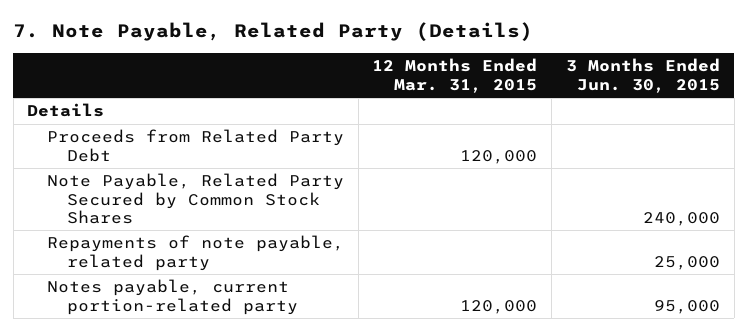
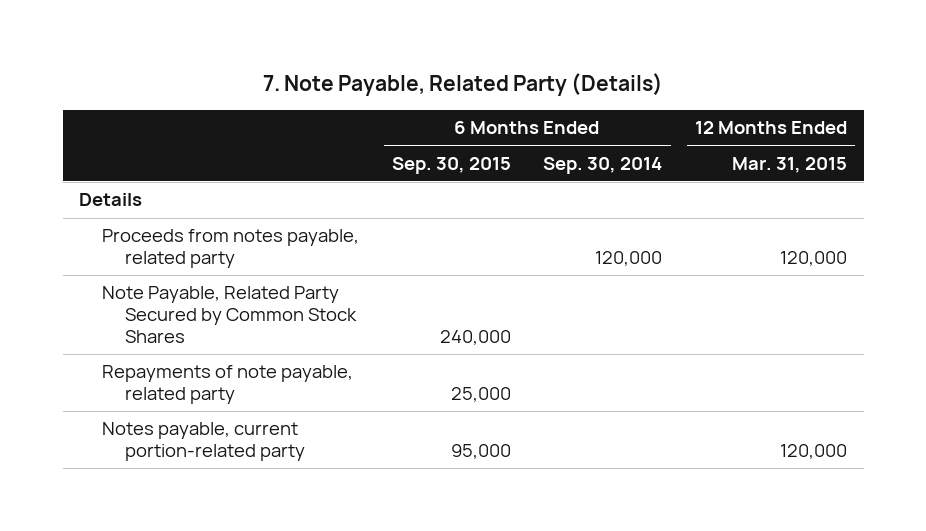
- | 12 Months Ended Mar. 31, 2015 | 3 Months Ended Jun. 30, 2015
+ | 6 Months Ended Sep. 30, 2015 | 6 Months Ended Sep. 30, 2014 | 12 Months Ended Mar. 31, 2015
- Proceeds from Related Party Debt | 120,000 |
+ Proceeds from notes payable, related party | | 120,000 | 120,000

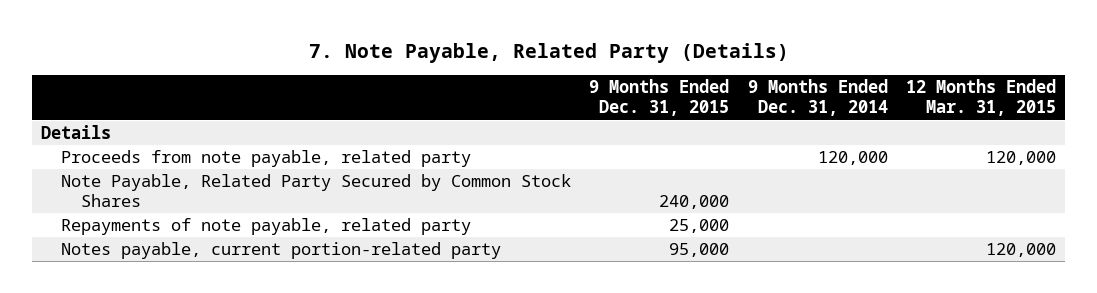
- | 6 Months Ended Sep. 30, 2015 | 6 Months Ended Sep. 30, 2014 | 12 Months Ended Mar. 31, 2015
+ | 9 Months Ended Dec. 31, 2015 | 9 Months Ended Dec. 31, 2014 | 12 Months Ended Mar. 31, 2015
- Proceeds from notes payable, related party | | 120,000 | 120,000
+ Proceeds from note payable, related party | | 120,000 | 120,000

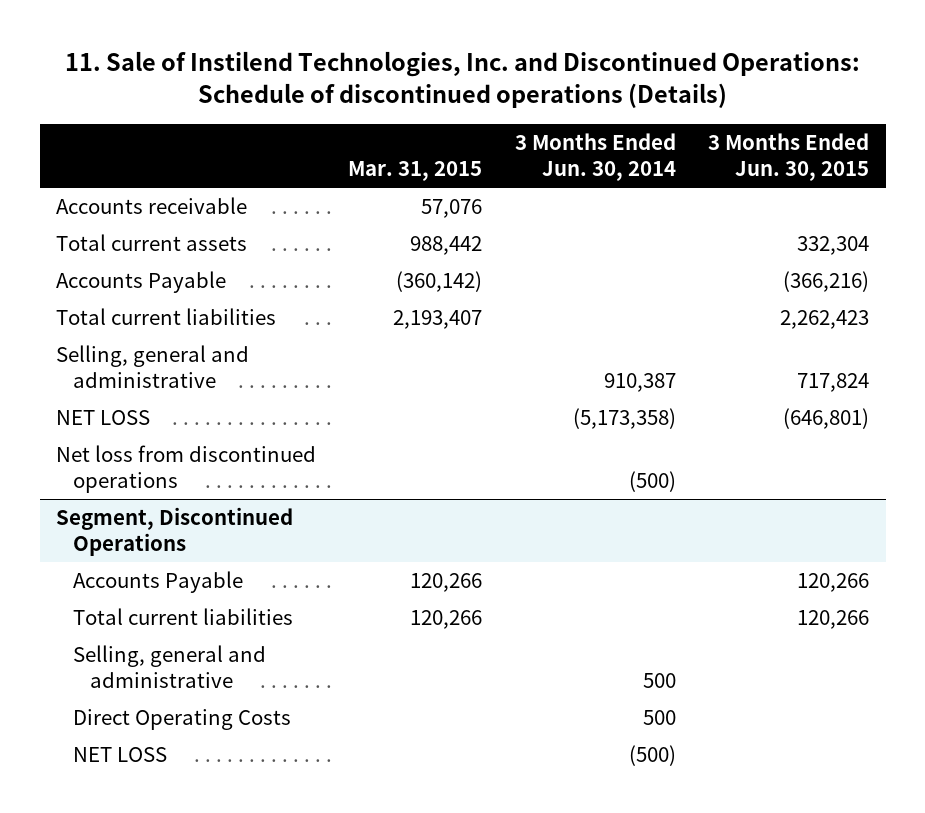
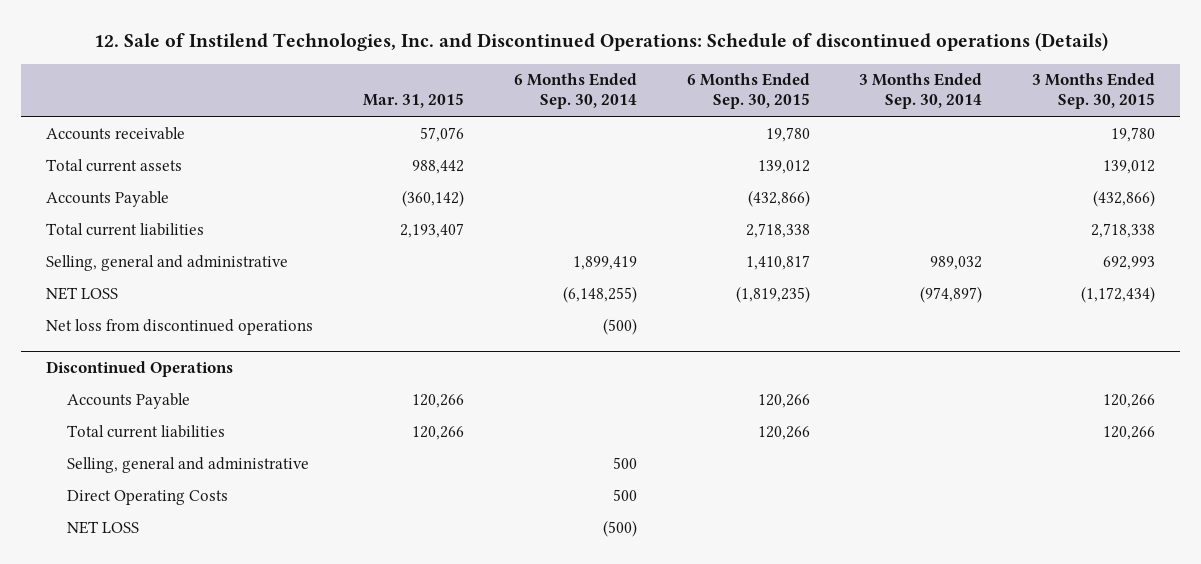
- 11. Sale of Instilend Technologies, Inc. and Discontinued Operations: Schedule of discontinued operations (Details)
+ 12. Sale of Instilend Technologies, Inc. and Discontinued Operations: Schedule of discontinued operations (Details)
- | Mar. 31, 2015 | 3 Months Ended Jun. 30, 2014 | 3 Months Ended Jun. 30, 2015
+ | Mar. 31, 2015 | 6 Months Ended Sep. 30, 2014 | 6 Months Ended Sep. 30, 2015 | 3 Months Ended Sep. 30, 2014 | 3 Months Ended Sep. 30, 2015
- Segment, Discontinued Operations
+ Discontinued Operations

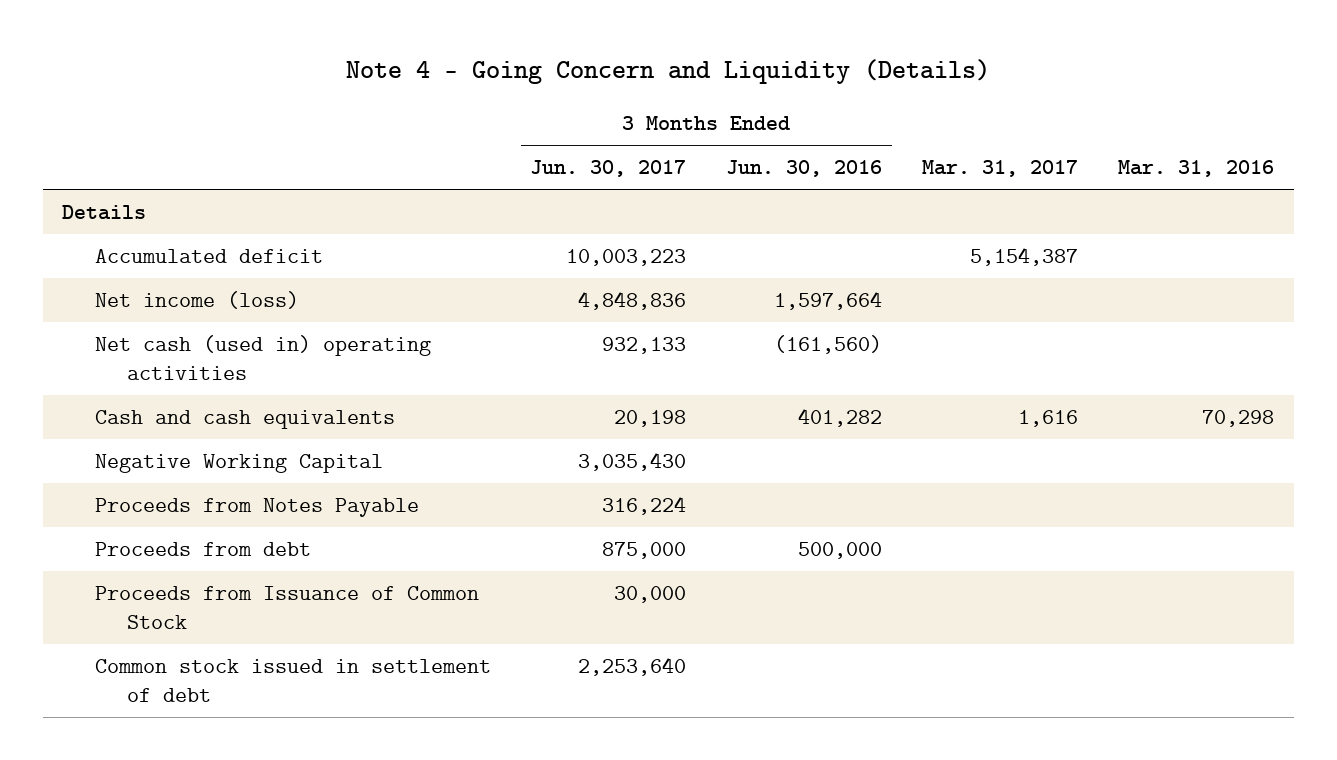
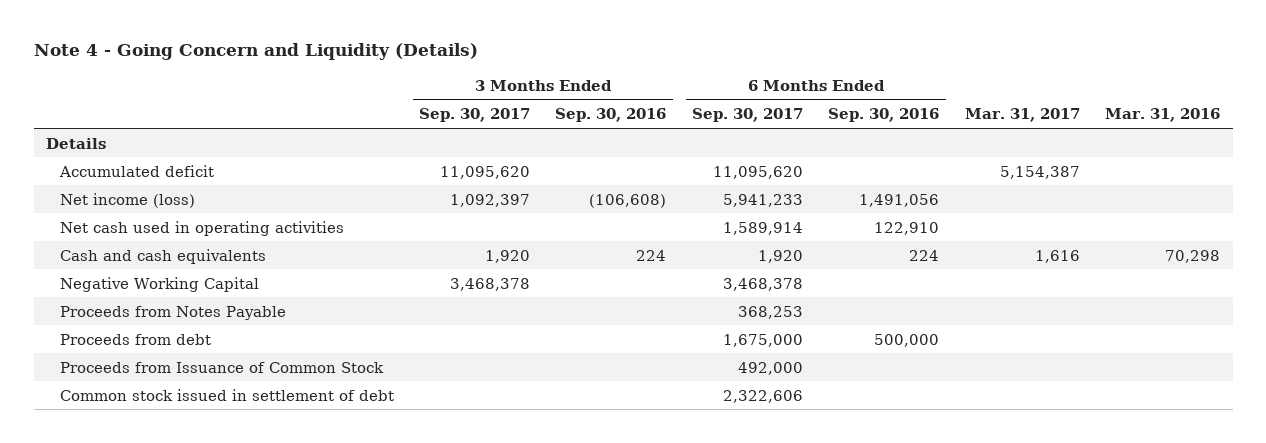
- | 3 Months Ended Jun. 30, 2017 | 3 Months Ended Jun. 30, 2016 | Mar. 31, 2017 | Mar. 31, 2016
+ | 3 Months Ended Sep. 30, 2017 | 3 Months Ended Sep. 30, 2016 | 6 Months Ended Sep. 30, 2017 | 6 Months Ended Sep. 30, 2016 | Mar. 31, 2017 | Mar. 31, 2016
- Net cash (used in) operating activities | 932,133 | (161,560) | |
+ Net cash used in operating activities | | | 1,589,914 | 122,910 | |

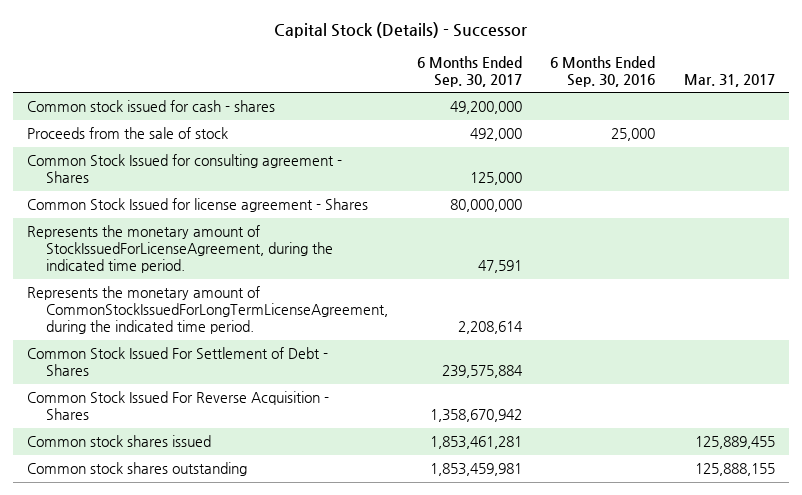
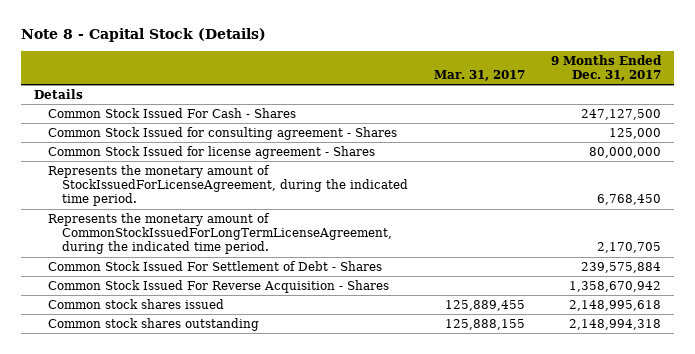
- Capital Stock (Details) - Successor
+ Note 8 - Capital Stock (Details)
- | 6 Months Ended Sep. 30, 2017 | 6 Months Ended Sep. 30, 2016 | Mar. 31, 2017
+ | Mar. 31, 2017 | 9 Months Ended Dec. 31, 2017
- Common stock issued for cash - shares | 49,200,000 | |
- Proceeds from the sale of stock | 492,000 | 25,000 |
+ Details
+ Common Stock Issued For Cash - Shares | | 247,127,500

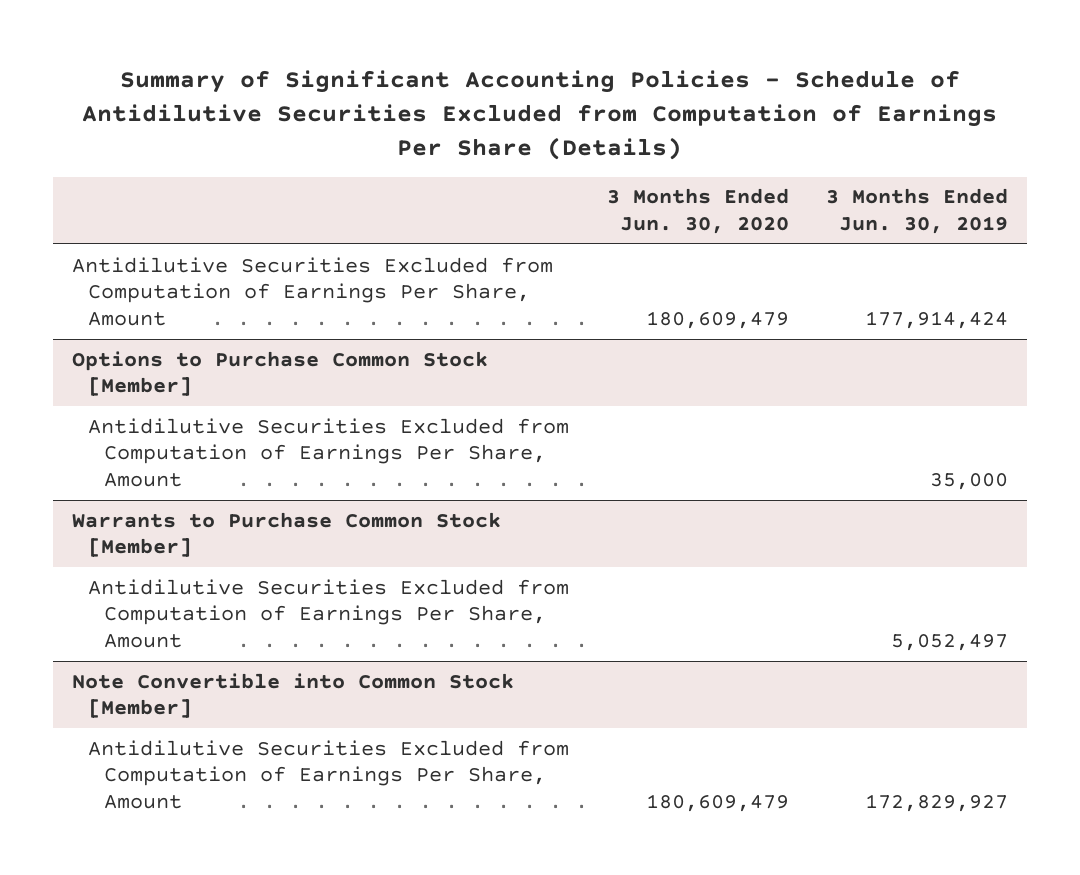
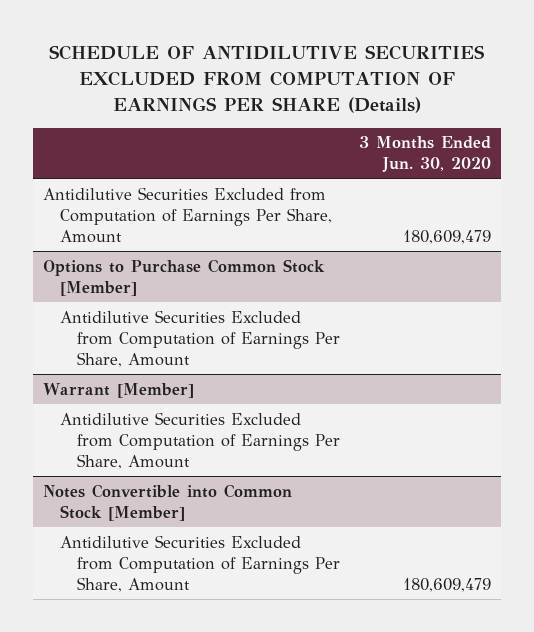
- Summary of Significant Accounting Policies - Schedule of Antidilutive Securities Excluded from Computation of Earnings Per Share (Details)
+ SCHEDULE OF ANTIDILUTIVE SECURITIES EXCLUDED FROM COMPUTATION OF EARNINGS PER SHARE (Details)
- | 3 Months Ended Jun. 30, 2020 | 3 Months Ended Jun. 30, 2019
+ | 3 Months Ended Jun. 30, 2020
- Warrants to Purchase Common Stock [Member]
+ Warrant [Member]
- Note Convertible into Common Stock [Member]
+ Notes Convertible into Common Stock [Member]

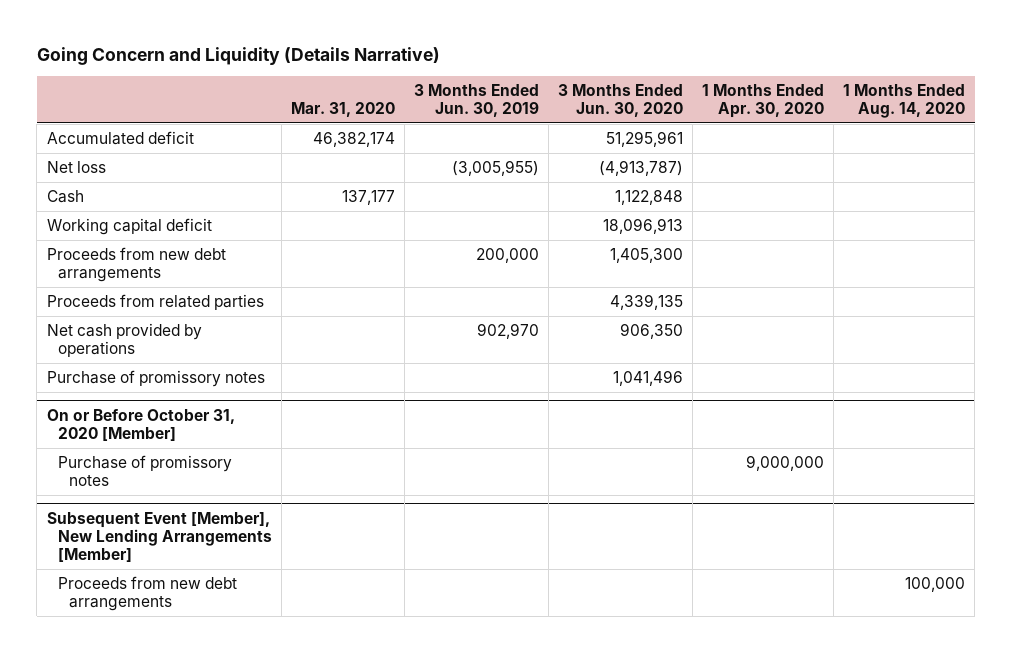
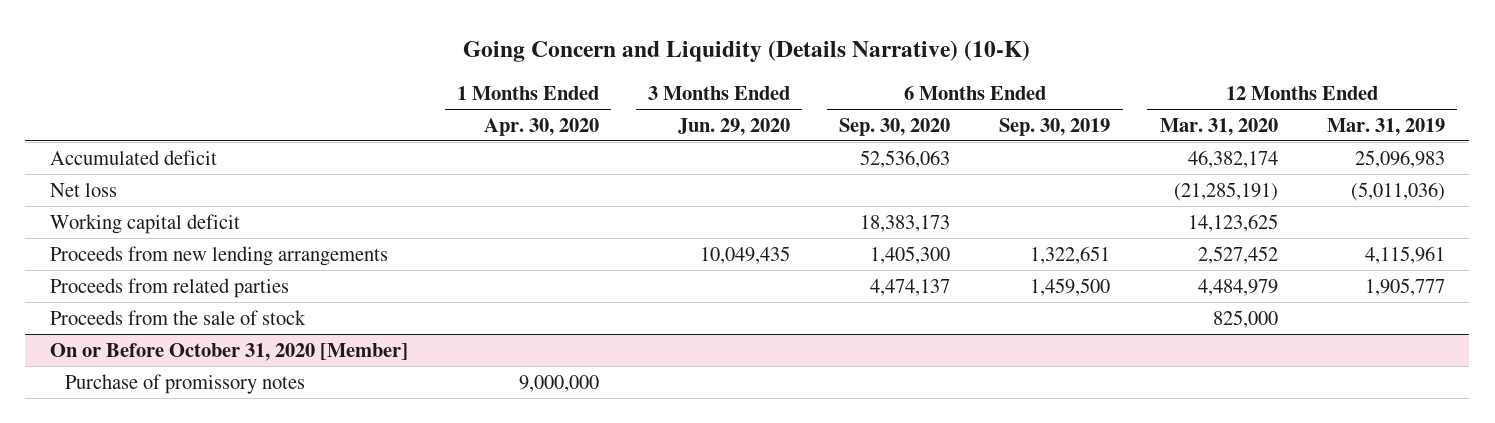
- Going Concern and Liquidity (Details Narrative)
+ Going Concern and Liquidity (Details Narrative) (10-K)
- | Mar. 31, 2020 | 3 Months Ended Jun. 30, 2019 | 3 Months Ended Jun. 30, 2020 | 1 Months Ended Apr. 30, 2020 | 1 Months Ended Aug. 14, 2020
+ | 1 Months Ended Apr. 30, 2020 | 3 Months Ended Jun. 29, 2020 | 6 Months Ended Sep. 30, 2020 | 6 Months Ended Sep. 30, 2019 | 12 Months Ended Mar. 31, 2020 | 12 Months Ended Mar. 31, 2019
- Cash | 137,177 | | 1,122,848 | |
- Proceeds from new debt arrangements | | 200,000 | 1,405,300 | |
+ Proceeds from new lending arrangements | | 10,049,435 | 1,405,300 | 1,322,651 | 2,527,452 | 4,115,961
- Net cash provided by operations | | 902,970 | 906,350 | |
- Purchase of promissory notes | | | 1,041,496 | |
+ Proceeds from the sale of stock | | | | | 825,000 |
- Subsequent Event [Member], New Lending Arrangements [Member]
- Proceeds from new debt arrangements | | | | | 100,000

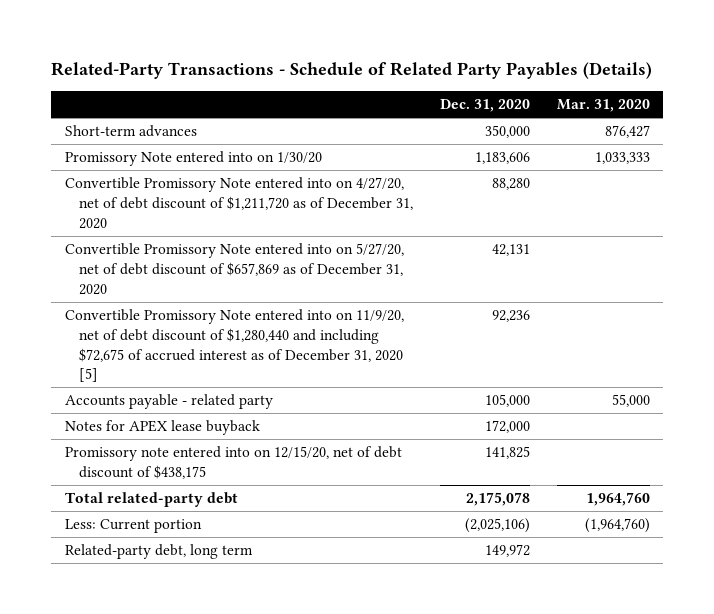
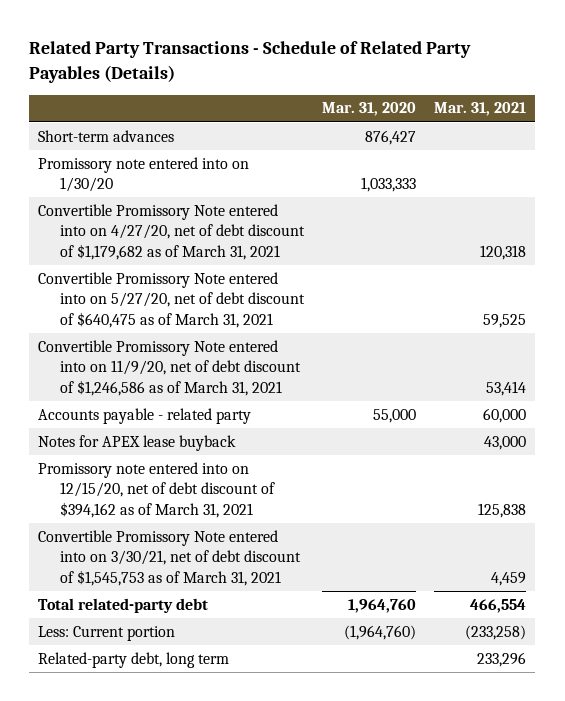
- Related-Party Transactions - Schedule of Related Party Payables (Details)
+ Related Party Transactions - Schedule of Related Party Payables (Details)
- | Dec. 31, 2020 | Mar. 31, 2020
+ | Mar. 31, 2020 | Mar. 31, 2021
- Promissory Note entered into on 1/30/20 | 1,183,606 | 1,033,333
- Convertible Promissory Note entered into on 4/27/20, net of debt discount of $1,211,720 as of December 31, 2020 | 88,280 |
- Convertible Promissory Note entered into on 5/27/20, net of debt discount of $657,869 as of December 31, 2020 | 42,131 |
- Convertible Promissory Note entered into on 11/9/20, net of debt discount of $1,280,440 and including $72,675 of accrued interest as of December 31, 2020 [5] | 92,236 |
+ Promissory note entered into on 1/30/20 | 1,033,333 |
+ Convertible Promissory Note entered into on 4/27/20, net of debt discount of $1,179,682 as of March 31, 2021 | | 120,318
+ Convertible Promissory Note entered into on 5/27/20, net of debt discount of $640,475 as of March 31, 2021 | | 59,525
+ Convertible Promissory Note entered into on 11/9/20, net of debt discount of $1,246,586 as of March 31, 2021 | | 53,414
- Promissory note entered into on 12/15/20, net of debt discount of $438,175 | 141,825 |
+ Promissory note entered into on 12/15/20, net of debt discount of $394,162 as of March 31, 2021 | | 125,838
+ Convertible Promissory Note entered into on 3/30/21, net of debt discount of $1,545,753 as of March 31, 2021 | | 4,459

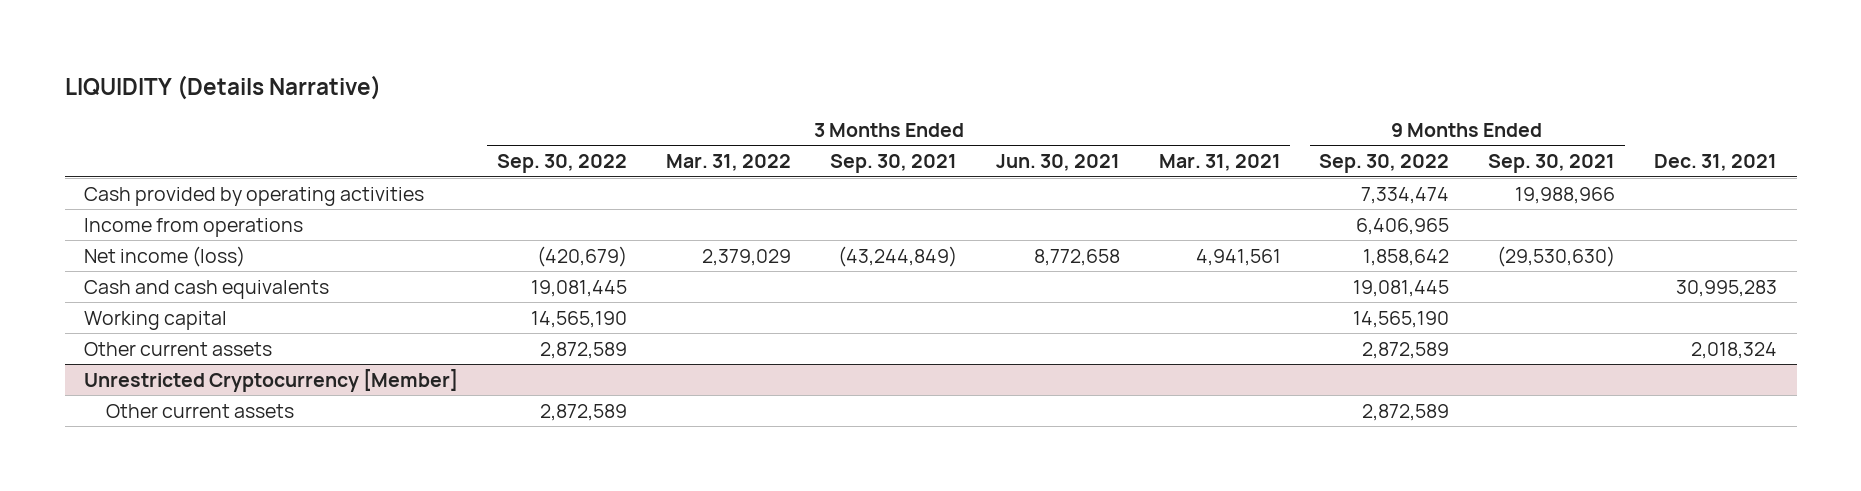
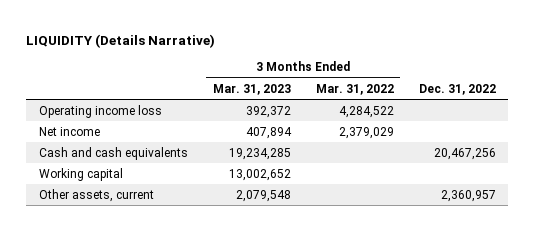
- | 3 Months Ended Sep. 30, 2022 | 3 Months Ended Mar. 31, 2022 | 3 Months Ended Sep. 30, 2021 | 3 Months Ended Jun. 30, 2021 | 3 Months Ended Mar. 31, 2021 | 9 Months Ended Sep. 30, 2022 | 9 Months Ended Sep. 30, 2021 | Dec. 31, 2021
+ | 3 Months Ended Mar. 31, 2023 | 3 Months Ended Mar. 31, 2022 | Dec. 31, 2022
- Cash provided by operating activities | | | | | | 7,334,474 | 19,988,966 |
- Income from operations | | | | | | 6,406,965 | |
- Net income (loss) | (420,679) | 2,379,029 | (43,244,849) | 8,772,658 | 4,941,561 | 1,858,642 | (29,530,630) |
+ Operating income loss | 392,372 | 4,284,522 |
+ Net income | 407,894 | 2,379,029 |
- Other current assets | 2,872,589 | | | | | 2,872,589 | | 2,018,324
- Unrestricted Cryptocurrency [Member]
- Other current assets | 2,872,589 | | | | | 2,872,589 | |
+ Other assets, current | 2,079,548 | | 2,360,957

